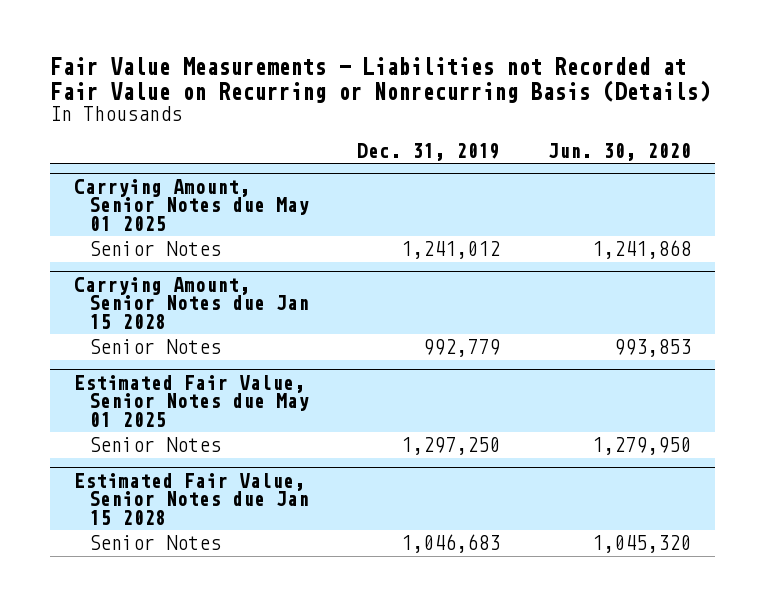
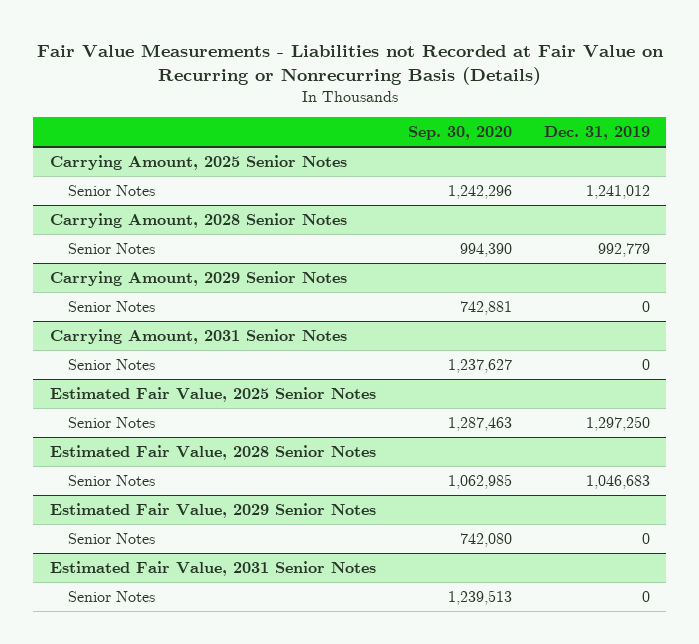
- | Dec. 31, 2019 | Jun. 30, 2020
+ | Sep. 30, 2020 | Dec. 31, 2019
- Carrying Amount, Senior Notes due May 01 2025
+ Carrying Amount, 2025 Senior Notes
- Carrying Amount, Senior Notes due Jan 15 2028
+ Carrying Amount, 2028 Senior Notes
- Estimated Fair Value, Senior Notes due May 01 2025
+ Carrying Amount, 2029 Senior Notes
+ Senior Notes | 742,881 | 0
+ Carrying Amount, 2031 Senior Notes
+ Senior Notes | 1,237,627 | 0
+ Estimated Fair Value, 2025 Senior Notes
- Estimated Fair Value, Senior Notes due Jan 15 2028
+ Estimated Fair Value, 2028 Senior Notes
+ Estimated Fair Value, 2029 Senior Notes
+ Senior Notes | 742,080 | 0
+ Estimated Fair Value, 2031 Senior Notes
+ Senior Notes | 1,239,513 | 0

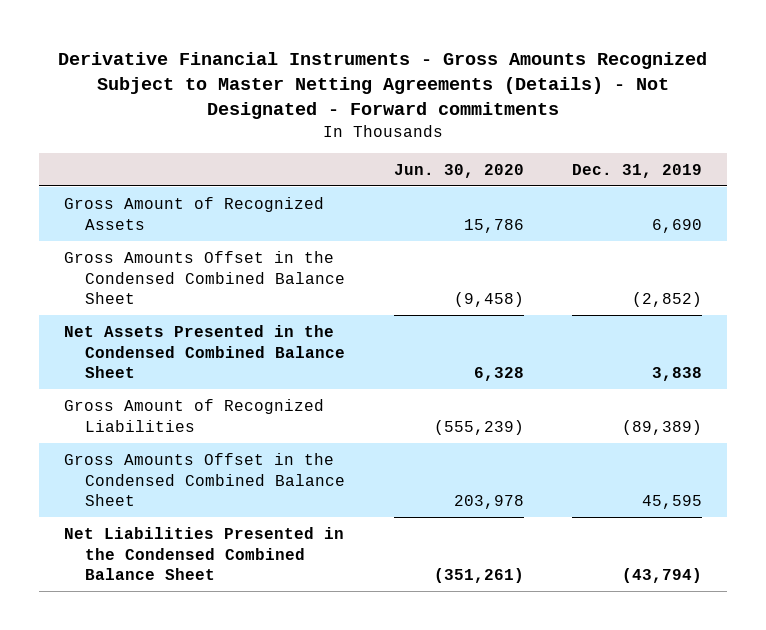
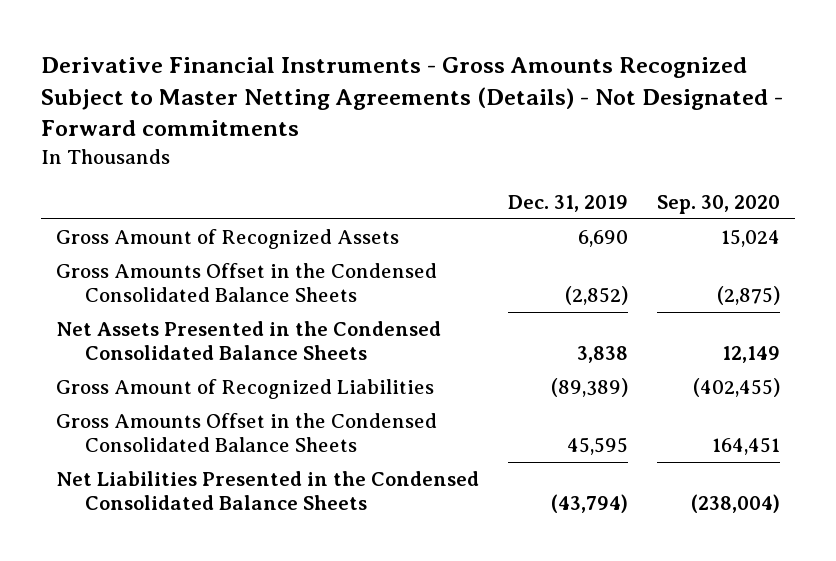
- | Jun. 30, 2020 | Dec. 31, 2019
+ | Dec. 31, 2019 | Sep. 30, 2020
- Gross Amounts Offset in the Condensed Combined Balance Sheet | (9,458) | (2,852)
- Net Assets Presented in the Condensed Combined Balance Sheet | 6,328 | 3,838
+ Gross Amounts Offset in the Condensed Consolidated Balance Sheets | (2,852) | (2,875)
+ Net Assets Presented in the Condensed Consolidated Balance Sheets | 3,838 | 12,149
- Gross Amounts Offset in the Condensed Combined Balance Sheet | 203,978 | 45,595
- Net Liabilities Presented in the Condensed Combined Balance Sheet | (351,261) | (43,794)
+ Gross Amounts Offset in the Condensed Consolidated Balance Sheets | 45,595 | 164,451
+ Net Liabilities Presented in the Condensed Consolidated Balance Sheets | (43,794) | (238,004)

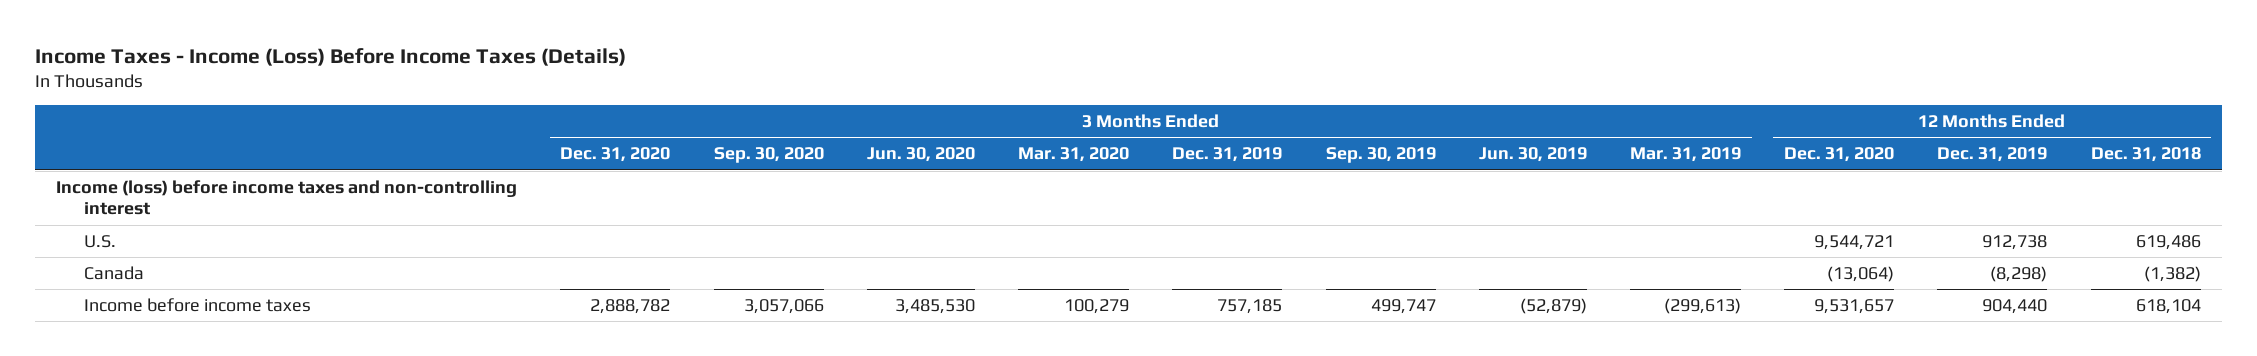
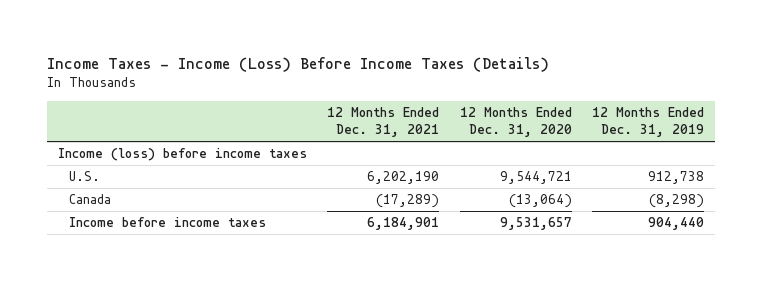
- | 3 Months Ended Dec. 31, 2020 | 3 Months Ended Sep. 30, 2020 | 3 Months Ended Jun. 30, 2020 | 3 Months Ended Mar. 31, 2020 | 3 Months Ended Dec. 31, 2019 | 3 Months Ended Sep. 30, 2019 | 3 Months Ended Jun. 30, 2019 | 3 Months Ended Mar. 31, 2019 | 12 Months Ended Dec. 31, 2020 | 12 Months Ended Dec. 31, 2019 | 12 Months Ended Dec. 31, 2018
+ | 12 Months Ended Dec. 31, 2021 | 12 Months Ended Dec. 31, 2020 | 12 Months Ended Dec. 31, 2019
- Income (loss) before income taxes and non-controlling interest
+ Income (loss) before income taxes

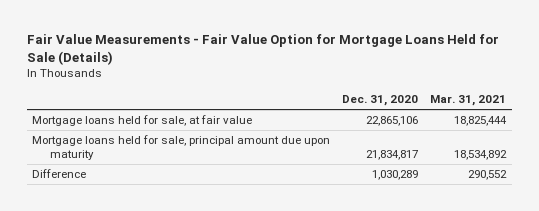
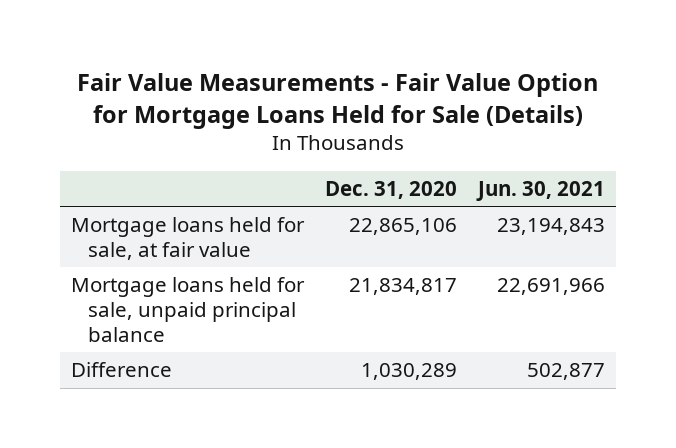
- | Dec. 31, 2020 | Mar. 31, 2021
+ | Dec. 31, 2020 | Jun. 30, 2021
- Mortgage loans held for sale, principal amount due upon maturity | 21,834,817 | 18,534,892
+ Mortgage loans held for sale, unpaid principal balance | 21,834,817 | 22,691,966

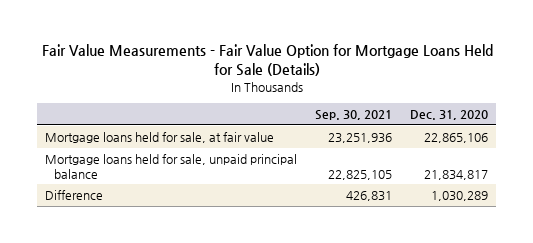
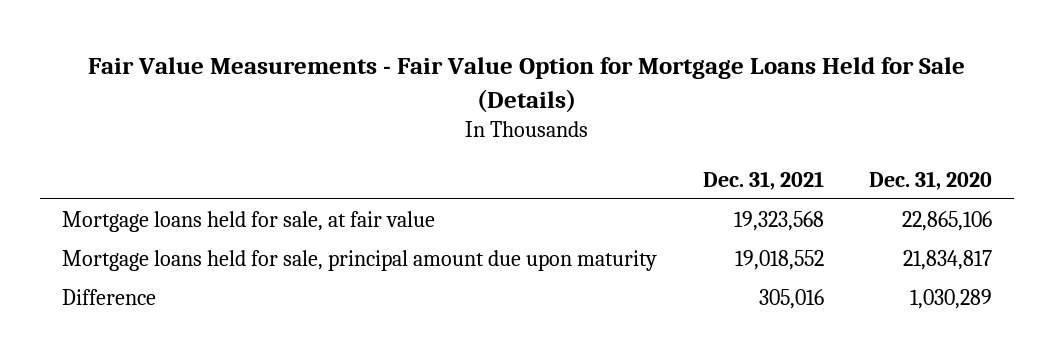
- | Sep. 30, 2021 | Dec. 31, 2020
+ | Dec. 31, 2021 | Dec. 31, 2020
- Mortgage loans held for sale, unpaid principal balance | 22,825,105 | 21,834,817
+ Mortgage loans held for sale, principal amount due upon maturity | 19,018,552 | 21,834,817

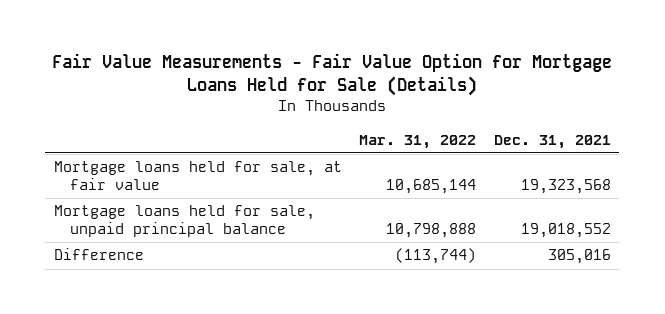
- | Dec. 31, 2021 | Dec. 31, 2020
+ | Mar. 31, 2022 | Dec. 31, 2021
- Mortgage loans held for sale, principal amount due upon maturity | 19,018,552 | 21,834,817
+ Mortgage loans held for sale, unpaid principal balance | 10,798,888 | 19,018,552

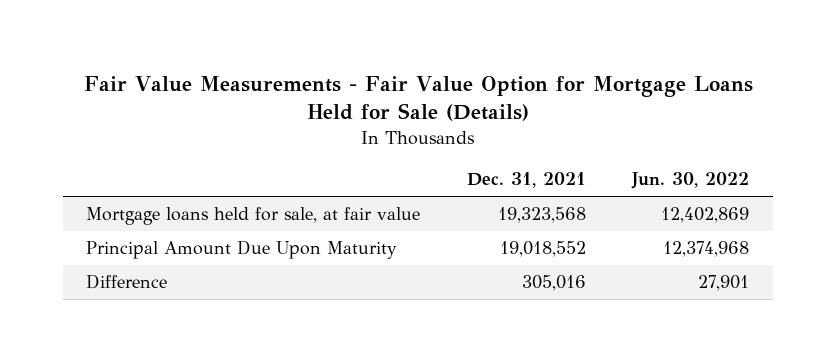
- | Mar. 31, 2022 | Dec. 31, 2021
+ | Dec. 31, 2021 | Jun. 30, 2022
- Mortgage loans held for sale, unpaid principal balance | 10,798,888 | 19,018,552
+ Principal Amount Due Upon Maturity | 19,018,552 | 12,374,968

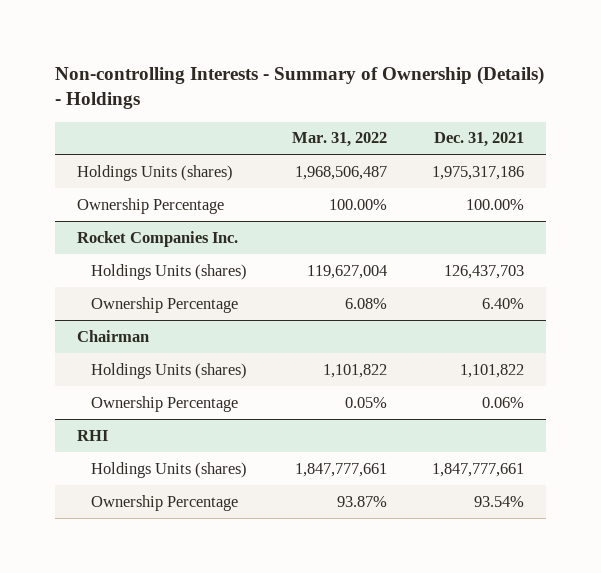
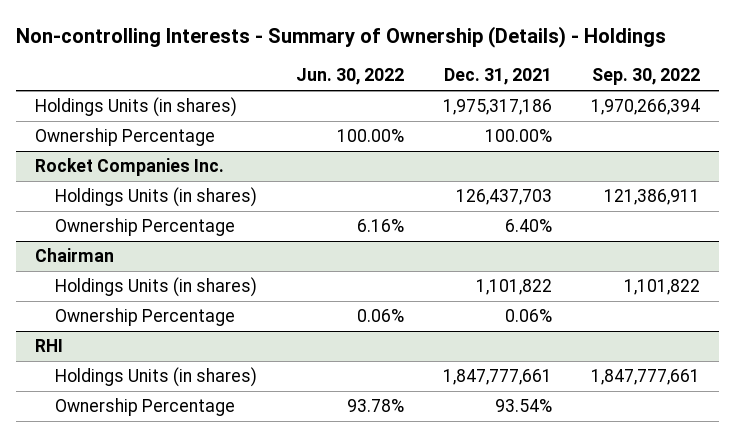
- | Mar. 31, 2022 | Dec. 31, 2021
+ | Jun. 30, 2022 | Dec. 31, 2021 | Sep. 30, 2022
- Holdings Units (shares) | 1,968,506,487 | 1,975,317,186
+ Holdings Units (in shares) | | 1,975,317,186 | 1,970,266,394
@ Rocket Companies Inc.
- Holdings Units (shares) | 119,627,004 | 126,437,703
+ Holdings Units (in shares) | | 126,437,703 | 121,386,911
@ Chairman
- Holdings Units (shares) | 1,101,822 | 1,101,822
+ Holdings Units (in shares) | | 1,101,822 | 1,101,822
@ RHI
- Holdings Units (shares) | 1,847,777,661 | 1,847,777,661
+ Holdings Units (in shares) | | 1,847,777,661 | 1,847,777,661

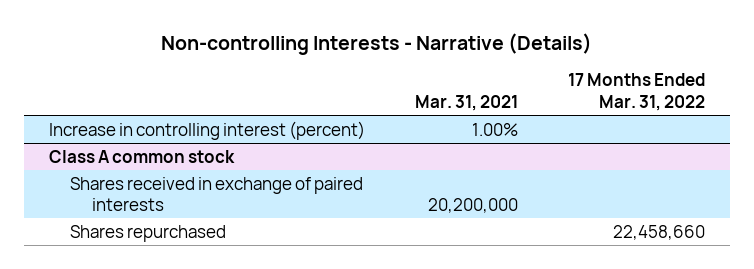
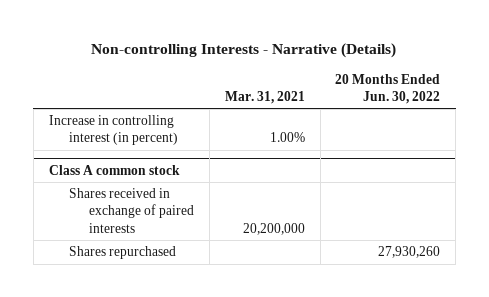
- | Mar. 31, 2021 | 17 Months Ended Mar. 31, 2022
+ | Mar. 31, 2021 | 20 Months Ended Jun. 30, 2022
- Increase in controlling interest (percent) | 1.00% |
+ Increase in controlling interest (in percent) | 1.00% |

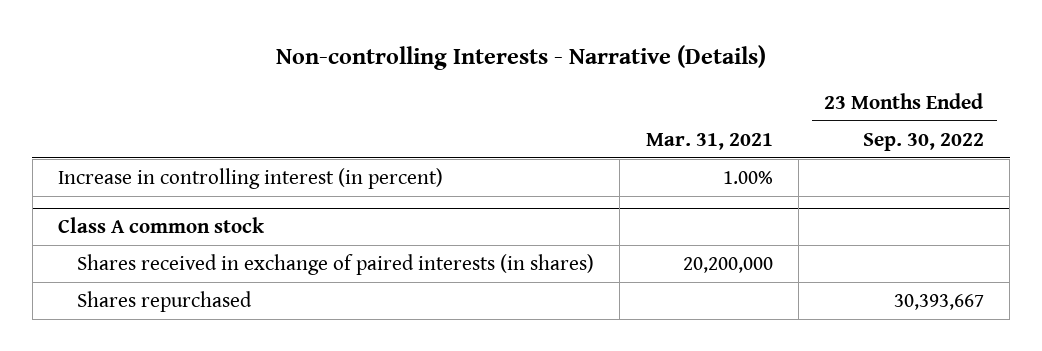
- | Mar. 31, 2021 | 20 Months Ended Jun. 30, 2022
+ | Mar. 31, 2021 | 23 Months Ended Sep. 30, 2022
@ Class A common stock
- Shares received in exchange of paired interests | 20,200,000 |
+ Shares received in exchange of paired interests (in shares) | 20,200,000 |

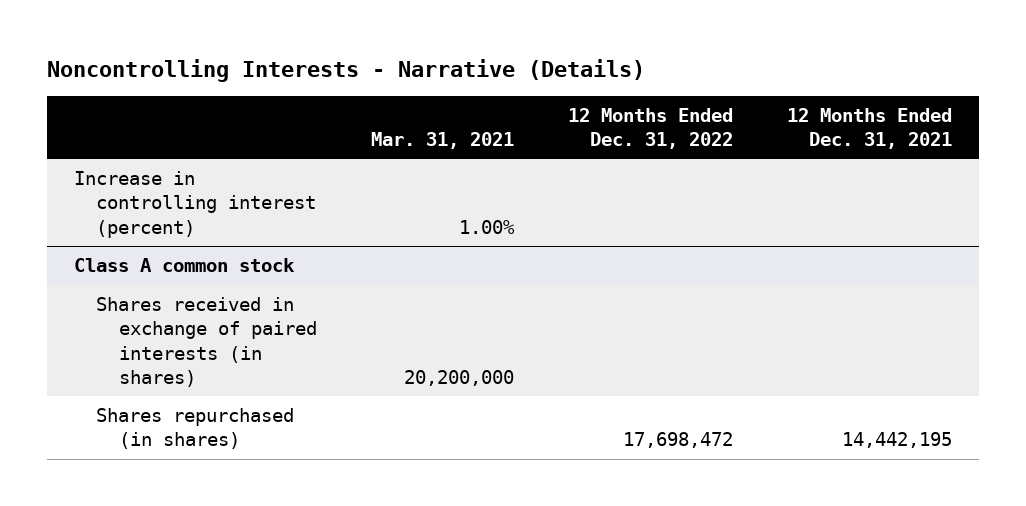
- Non-controlling Interests - Narrative (Details)
+ Noncontrolling Interests - Narrative (Details)
- | Mar. 31, 2021 | 23 Months Ended Sep. 30, 2022
+ | Mar. 31, 2021 | 12 Months Ended Dec. 31, 2022 | 12 Months Ended Dec. 31, 2021
- Increase in controlling interest (in percent) | 1.00% |
+ Increase in controlling interest (percent) | 1.00% | |
@ Class A common stock
- Shares repurchased | | 30,393,667
+ Shares repurchased (in shares) | | 17,698,472 | 14,442,195

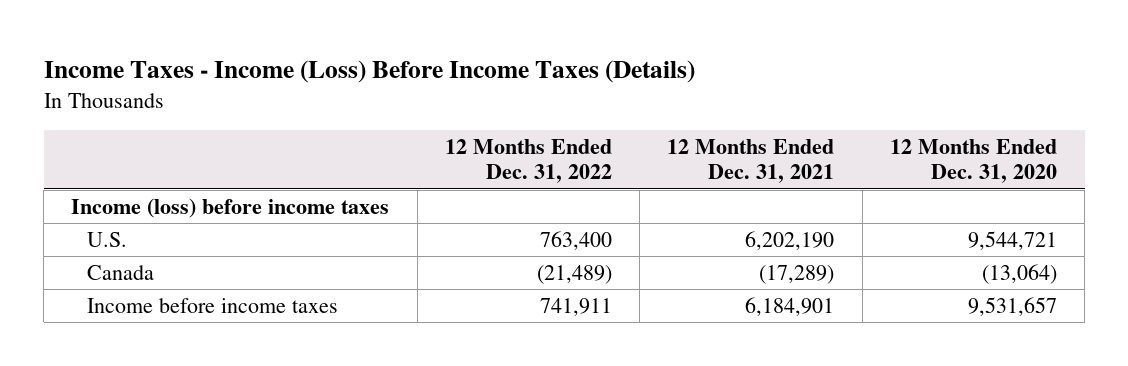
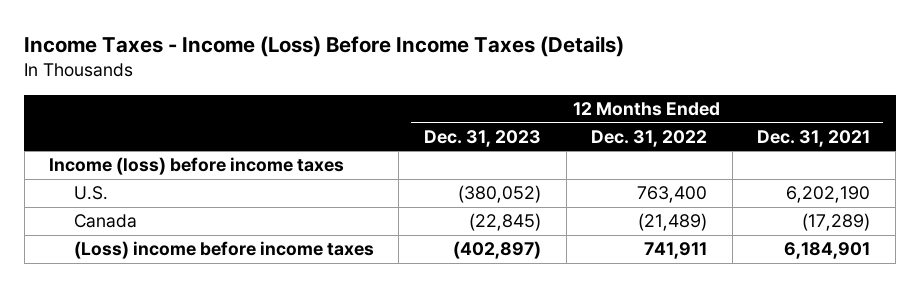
- | 12 Months Ended Dec. 31, 2022 | 12 Months Ended Dec. 31, 2021 | 12 Months Ended Dec. 31, 2020
+ | 12 Months Ended Dec. 31, 2023 | 12 Months Ended Dec. 31, 2022 | 12 Months Ended Dec. 31, 2021
- Income before income taxes | 741,911 | 6,184,901 | 9,531,657
+ (Loss) income before income taxes | (402,897) | 741,911 | 6,184,901

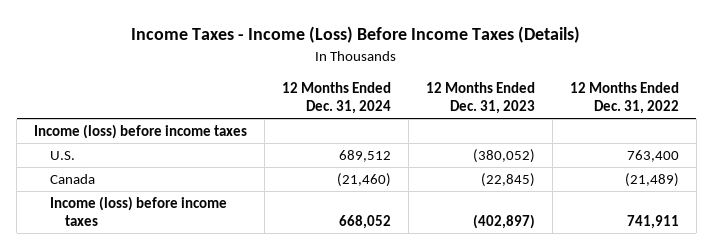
- | 12 Months Ended Dec. 31, 2023 | 12 Months Ended Dec. 31, 2022 | 12 Months Ended Dec. 31, 2021
+ | 12 Months Ended Dec. 31, 2024 | 12 Months Ended Dec. 31, 2023 | 12 Months Ended Dec. 31, 2022
- (Loss) income before income taxes | (402,897) | 741,911 | 6,184,901
+ Income (loss) before income taxes | 668,052 | (402,897) | 741,911

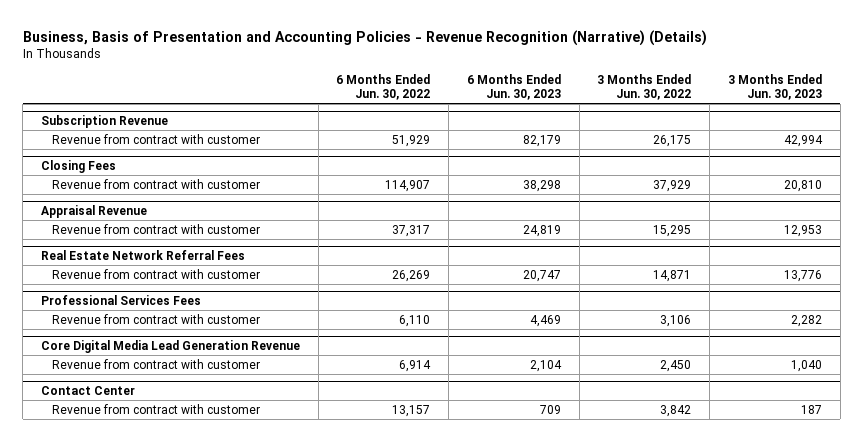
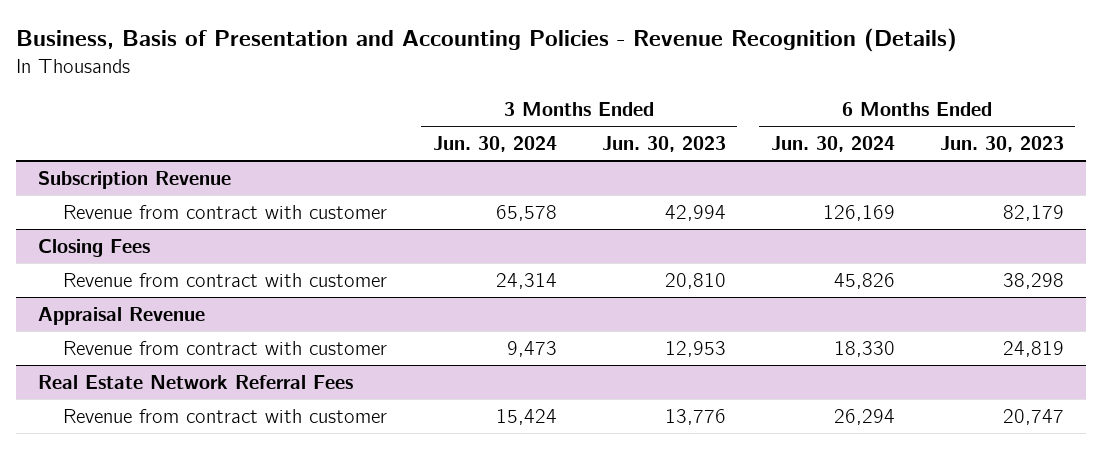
- Business, Basis of Presentation and Accounting Policies - Revenue Recognition (Narrative) (Details)
+ Business, Basis of Presentation and Accounting Policies - Revenue Recognition (Details)
- | 6 Months Ended Jun. 30, 2022 | 6 Months Ended Jun. 30, 2023 | 3 Months Ended Jun. 30, 2022 | 3 Months Ended Jun. 30, 2023
+ | 3 Months Ended Jun. 30, 2024 | 3 Months Ended Jun. 30, 2023 | 6 Months Ended Jun. 30, 2024 | 6 Months Ended Jun. 30, 2023
- Professional Services Fees
- Revenue from contract with customer | 6,110 | 4,469 | 3,106 | 2,282
- Core Digital Media Lead Generation Revenue
- Revenue from contract with customer | 6,914 | 2,104 | 2,450 | 1,040
- Contact Center
- Revenue from contract with customer | 13,157 | 709 | 3,842 | 187

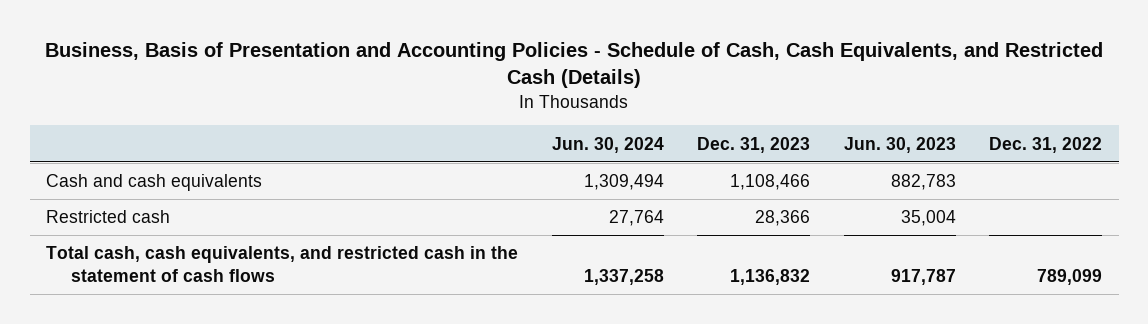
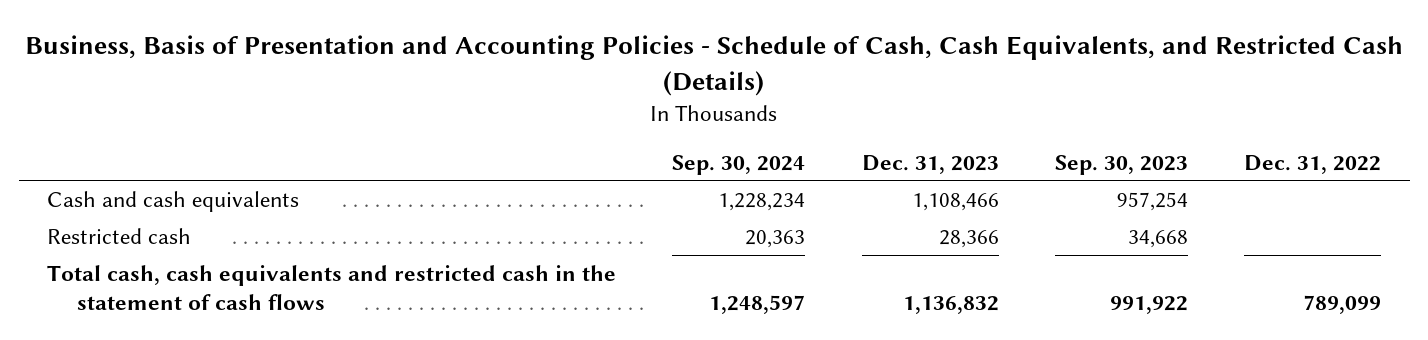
- | Jun. 30, 2024 | Dec. 31, 2023 | Jun. 30, 2023 | Dec. 31, 2022
+ | Sep. 30, 2024 | Dec. 31, 2023 | Sep. 30, 2023 | Dec. 31, 2022
- Total cash, cash equivalents, and restricted cash in the statement of cash flows | 1,337,258 | 1,136,832 | 917,787 | 789,099
+ Total cash, cash equivalents and restricted cash in the statement of cash flows | 1,248,597 | 1,136,832 | 991,922 | 789,099

